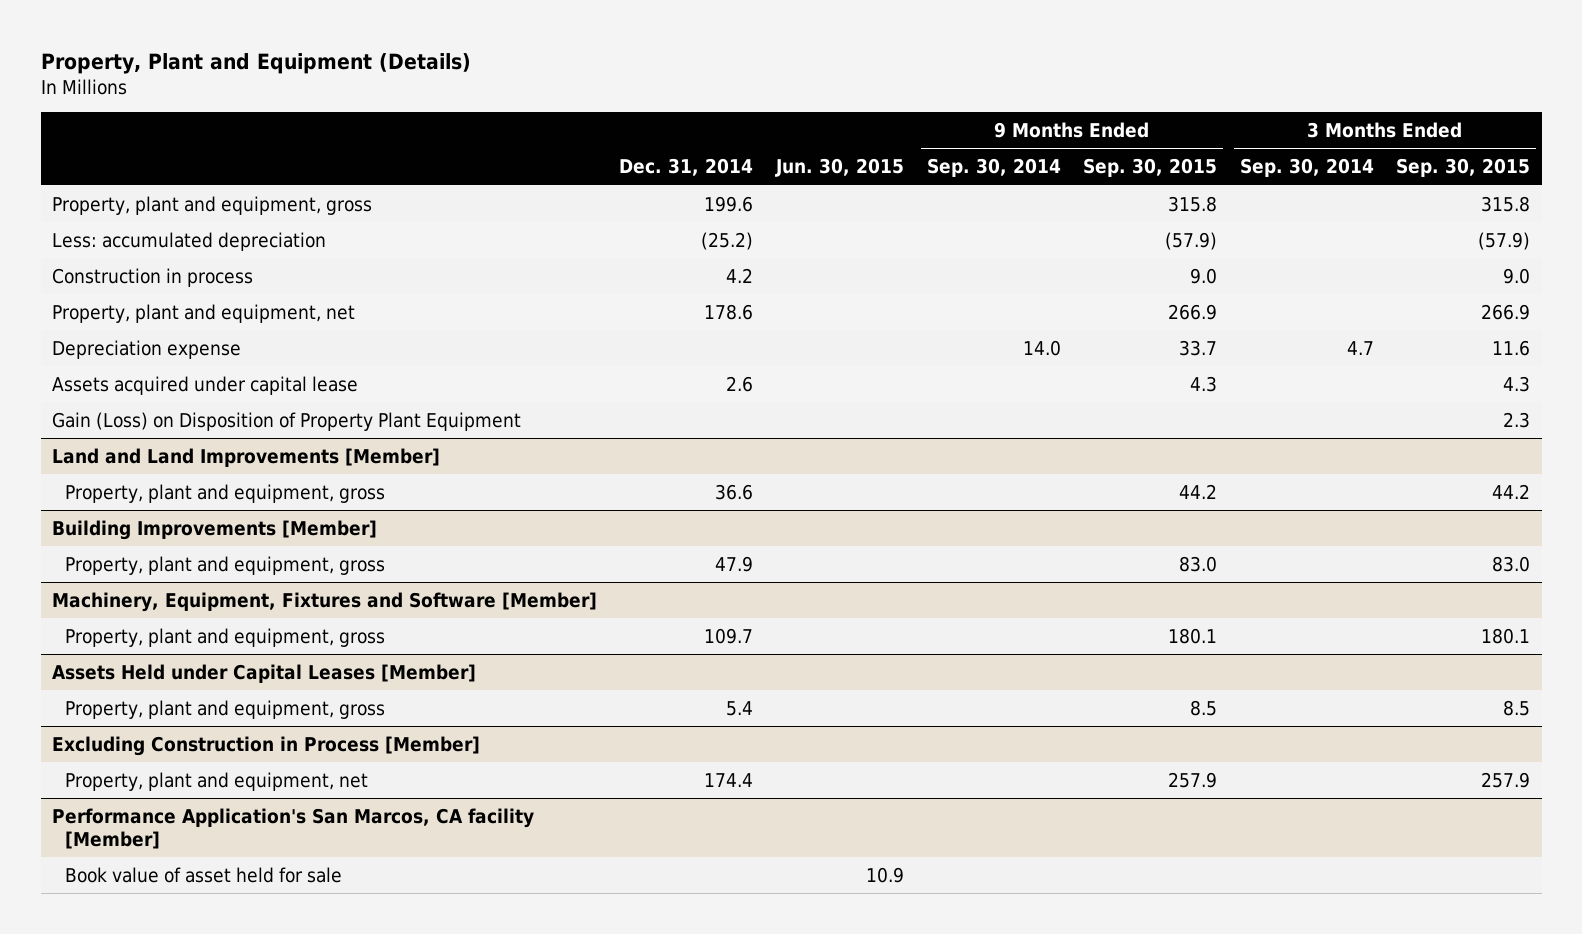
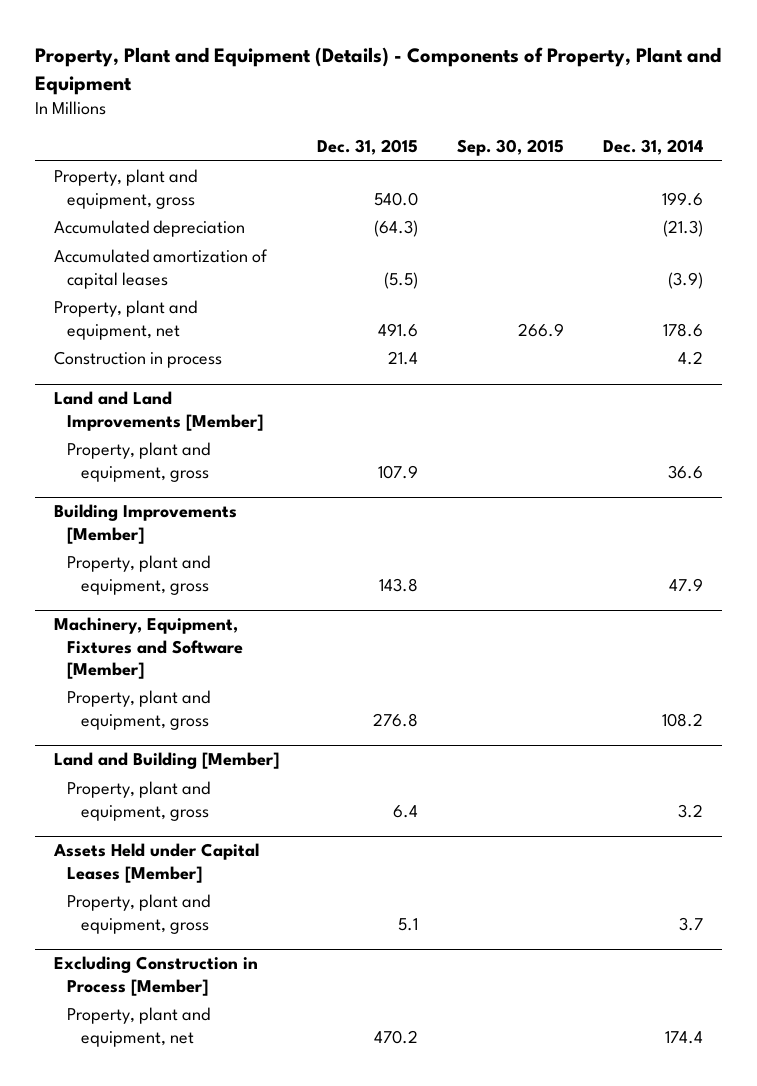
- Property, Plant and Equipment (Details)
+ Property, Plant and Equipment (Details) - Components of Property, Plant and Equipment
- | Dec. 31, 2014 | Jun. 30, 2015 | 9 Months Ended Sep. 30, 2014 | 9 Months Ended Sep. 30, 2015 | 3 Months Ended Sep. 30, 2014 | 3 Months Ended Sep. 30, 2015
+ | Dec. 31, 2015 | Sep. 30, 2015 | Dec. 31, 2014
- Less: accumulated depreciation | (25.2) | | | (57.9) | | (57.9)
+ Accumulated depreciation | (64.3) | | (21.3)
+ Accumulated amortization of capital leases | (5.5) | | (3.9)
- Depreciation expense | | | 14.0 | 33.7 | 4.7 | 11.6
- Assets acquired under capital lease | 2.6 | | | 4.3 | | 4.3
- Gain (Loss) on Disposition of Property Plant Equipment | | | | | | 2.3
moved down: Construction in process | 21.4 | | 4.2
@ Machinery, Equipment, Fixtures and Software [Member]
- Property, plant and equipment, gross | 109.7 | | | 180.1 | | 180.1
+ Property, plant and equipment, gross | 276.8 | | 108.2
+ Land and Building [Member]
+ Property, plant and equipment, gross | 6.4 | | 3.2
@ Assets Held under Capital Leases [Member]
- Property, plant and equipment, gross | 5.4 | | | 8.5 | | 8.5
+ Property, plant and equipment, gross | 5.1 | | 3.7
- Performance Application's San Marcos, CA facility [Member]
- Book value of asset held for sale | | 10.9 | | | |

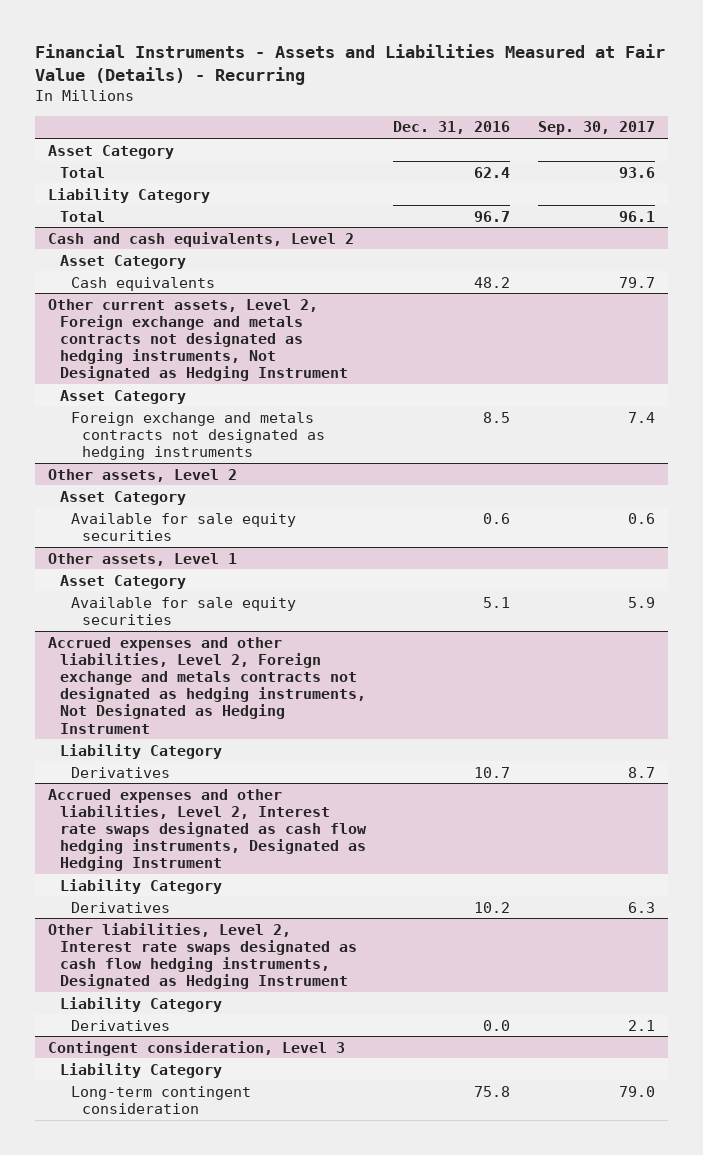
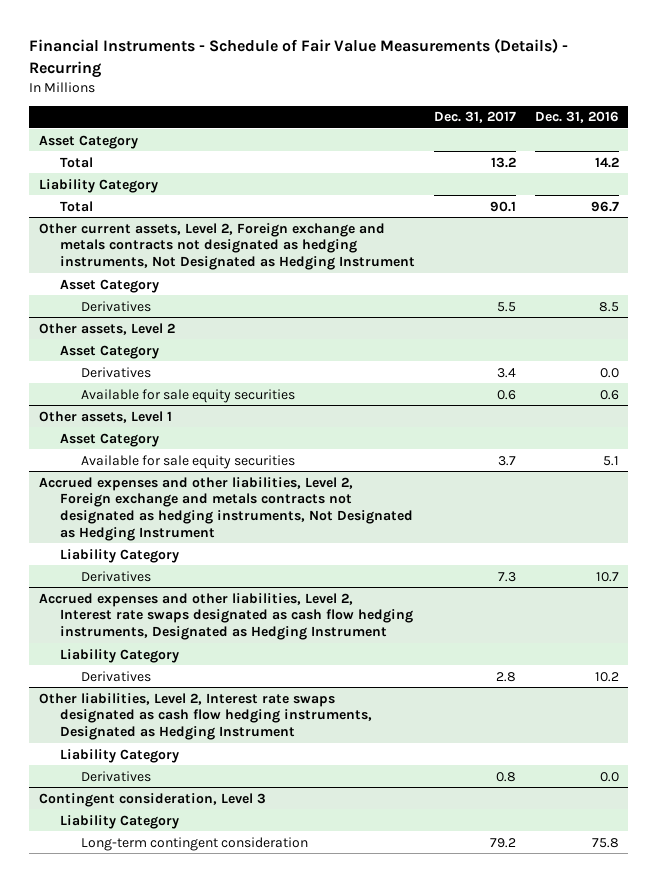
- Financial Instruments - Assets and Liabilities Measured at Fair Value (Details) - Recurring
+ Financial Instruments - Schedule of Fair Value Measurements (Details) - Recurring
- | Dec. 31, 2016 | Sep. 30, 2017
+ | Dec. 31, 2017 | Dec. 31, 2016
- Total | 62.4 | 93.6
+ Total | 13.2 | 14.2
- Cash and cash equivalents, Level 2
- Asset Category
- Cash equivalents | 48.2 | 79.7
@ Other current assets, Level 2, Foreign exchange and metals contracts not designated as hedging instruments, Not Designated as Hedging Instrument
- Foreign exchange and metals contracts not designated as hedging instruments | 8.5 | 7.4
+ Derivatives | 5.5 | 8.5
@ Other assets, Level 2
+ Derivatives | 3.4 | 0.0

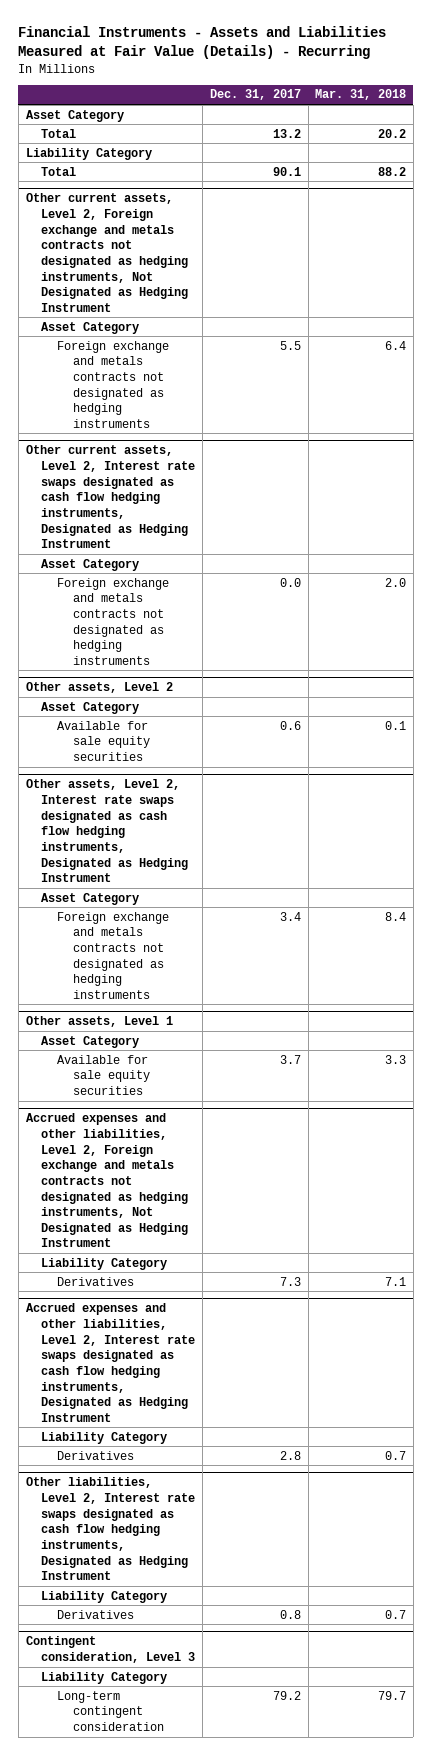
- Financial Instruments - Schedule of Fair Value Measurements (Details) - Recurring
+ Financial Instruments - Assets and Liabilities Measured at Fair Value (Details) - Recurring
- | Dec. 31, 2017 | Dec. 31, 2016
+ | Dec. 31, 2017 | Mar. 31, 2018
@ Other current assets, Level 2, Foreign exchange and metals contracts not designated as hedging instruments, Not Designated as Hedging Instrument
- Derivatives | 5.5 | 8.5
+ Foreign exchange and metals contracts not designated as hedging instruments | 5.5 | 6.4
+ Other current assets, Level 2, Interest rate swaps designated as cash flow hedging instruments, Designated as Hedging Instrument
+ Asset Category
+ Foreign exchange and metals contracts not designated as hedging instruments | 0.0 | 2.0
@ Other assets, Level 2
- Derivatives | 3.4 | 0.0
+ Other assets, Level 2, Interest rate swaps designated as cash flow hedging instruments, Designated as Hedging Instrument
+ Asset Category
+ Foreign exchange and metals contracts not designated as hedging instruments | 3.4 | 8.4

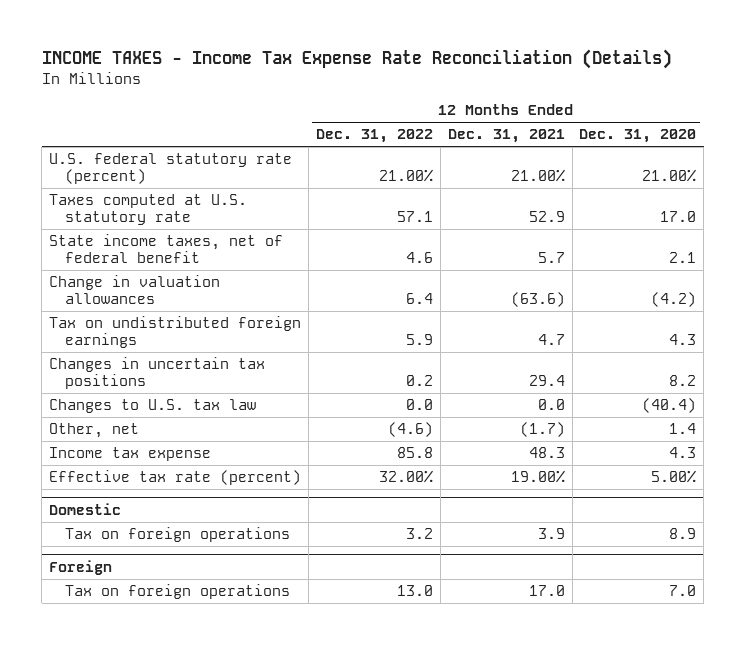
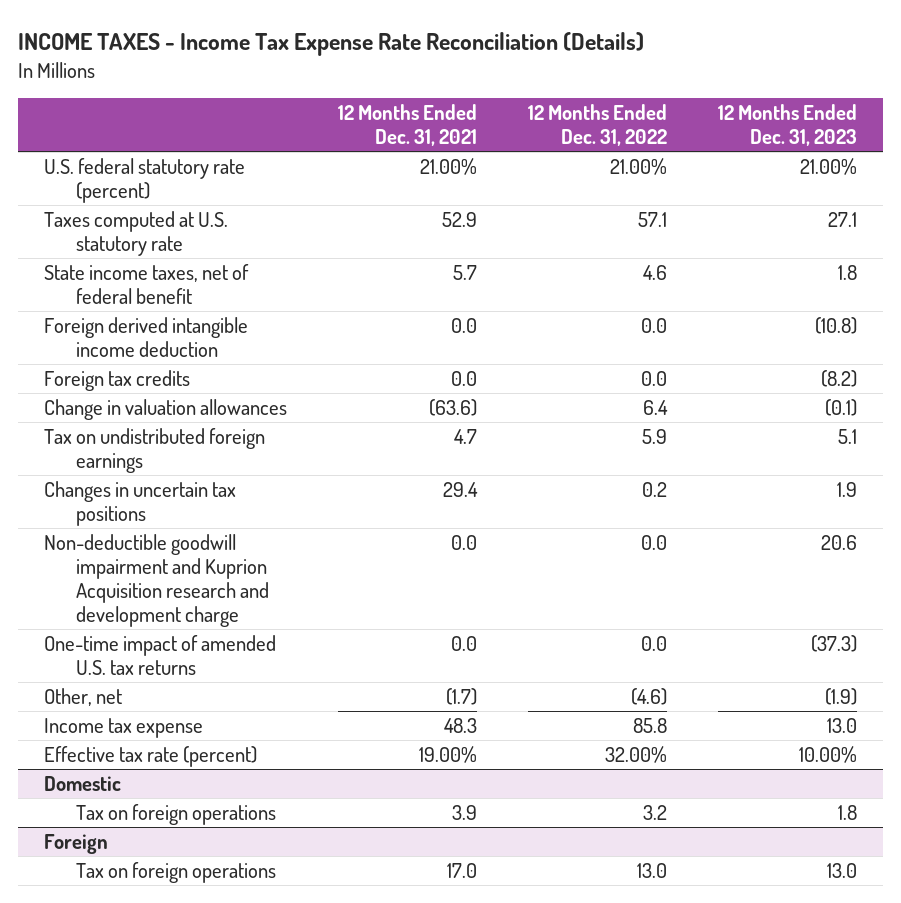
- | 12 Months Ended Dec. 31, 2022 | 12 Months Ended Dec. 31, 2021 | 12 Months Ended Dec. 31, 2020
+ | 12 Months Ended Dec. 31, 2021 | 12 Months Ended Dec. 31, 2022 | 12 Months Ended Dec. 31, 2023
+ Foreign derived intangible income deduction | 0.0 | 0.0 | (10.8)
+ Foreign tax credits | 0.0 | 0.0 | (8.2)
- Changes to U.S. tax law | 0.0 | 0.0 | (40.4)
+ Non-deductible goodwill impairment and Kuprion Acquisition research and development charge | 0.0 | 0.0 | 20.6
+ One-time impact of amended U.S. tax returns | 0.0 | 0.0 | (37.3)

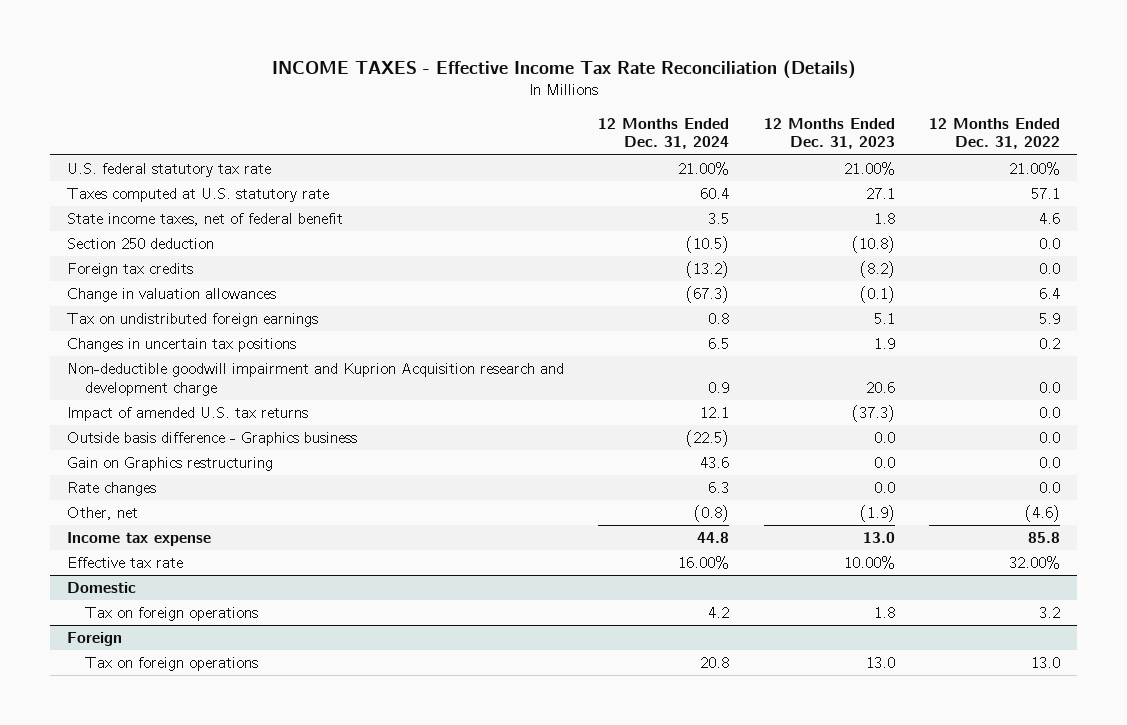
- INCOME TAXES - Income Tax Expense Rate Reconciliation (Details)
+ INCOME TAXES - Effective Income Tax Rate Reconciliation (Details)
- | 12 Months Ended Dec. 31, 2021 | 12 Months Ended Dec. 31, 2022 | 12 Months Ended Dec. 31, 2023
+ | 12 Months Ended Dec. 31, 2024 | 12 Months Ended Dec. 31, 2023 | 12 Months Ended Dec. 31, 2022
- U.S. federal statutory rate (percent) | 21.00% | 21.00% | 21.00%
+ U.S. federal statutory tax rate | 21.00% | 21.00% | 21.00%
- Foreign derived intangible income deduction | 0.0 | 0.0 | (10.8)
+ Section 250 deduction | (10.5) | (10.8) | 0.0
- One-time impact of amended U.S. tax returns | 0.0 | 0.0 | (37.3)
+ Impact of amended U.S. tax returns | 12.1 | (37.3) | 0.0
+ Outside basis difference - Graphics business | (22.5) | 0.0 | 0.0
+ Gain on Graphics restructuring | 43.6 | 0.0 | 0.0
+ Rate changes | 6.3 | 0.0 | 0.0
- Effective tax rate (percent) | 19.00% | 32.00% | 10.00%
+ Effective tax rate | 16.00% | 10.00% | 32.00%

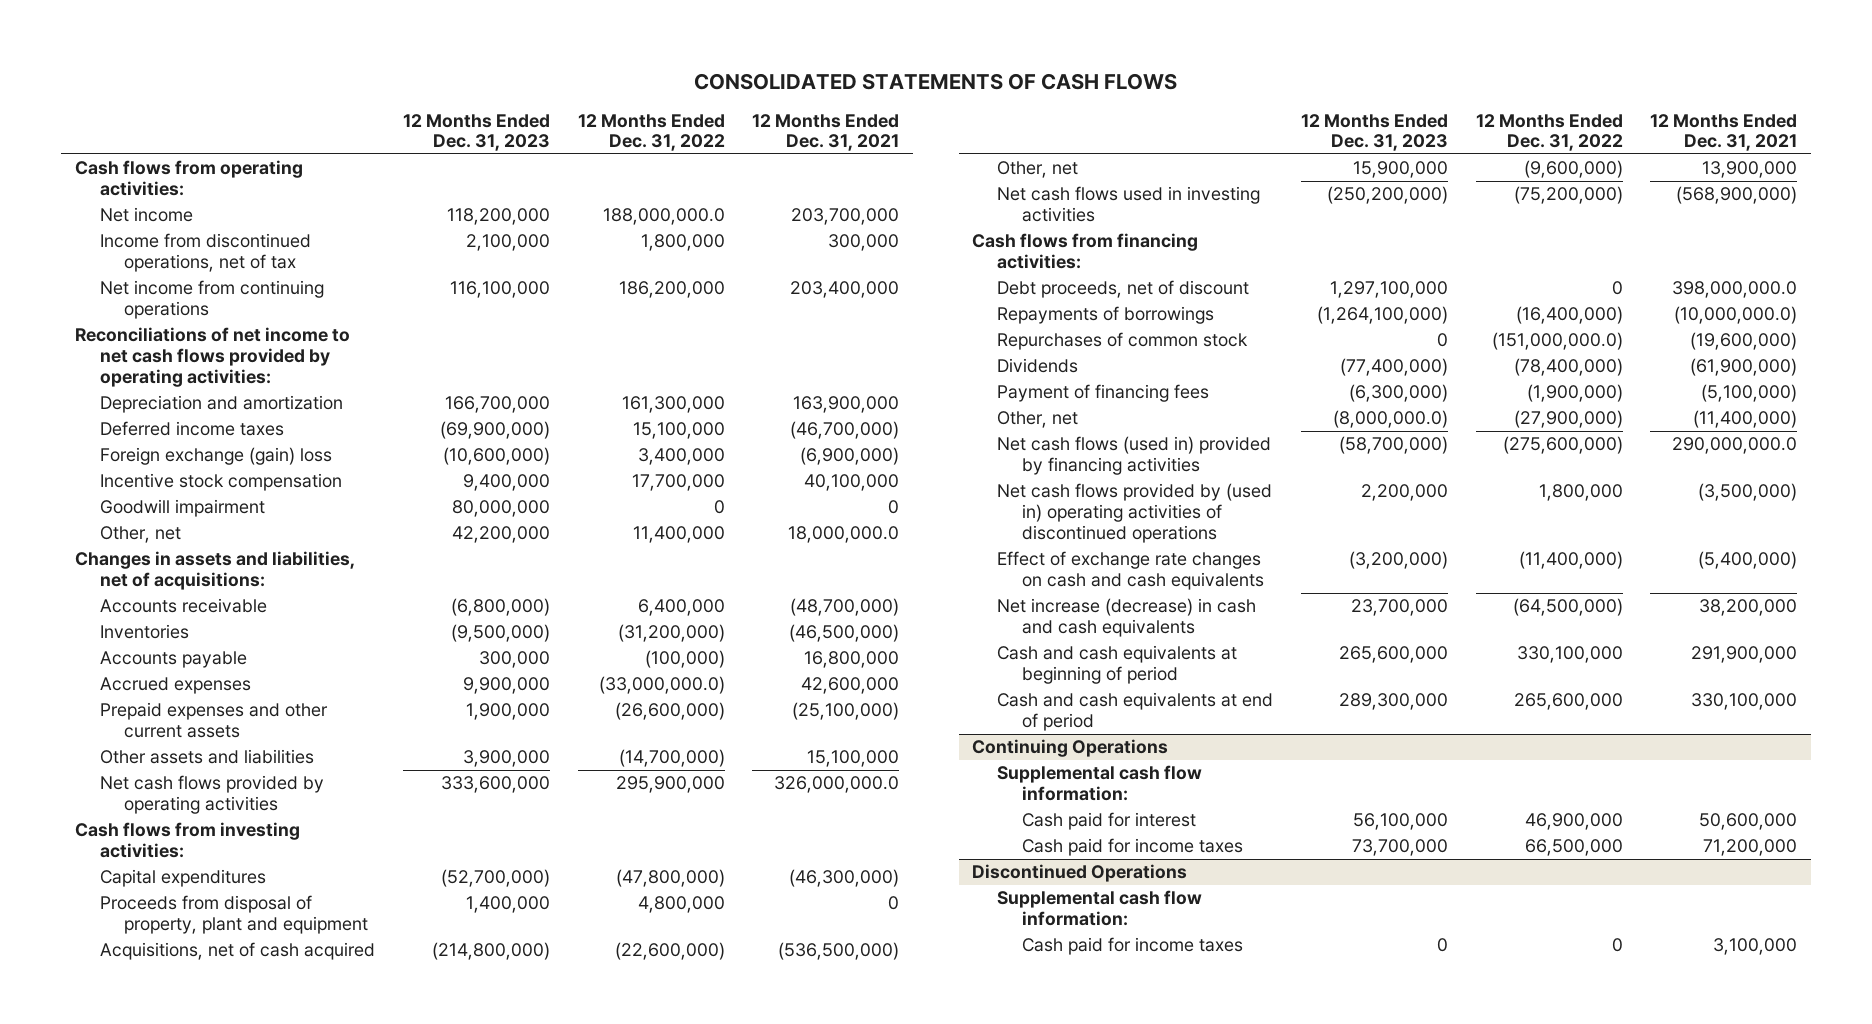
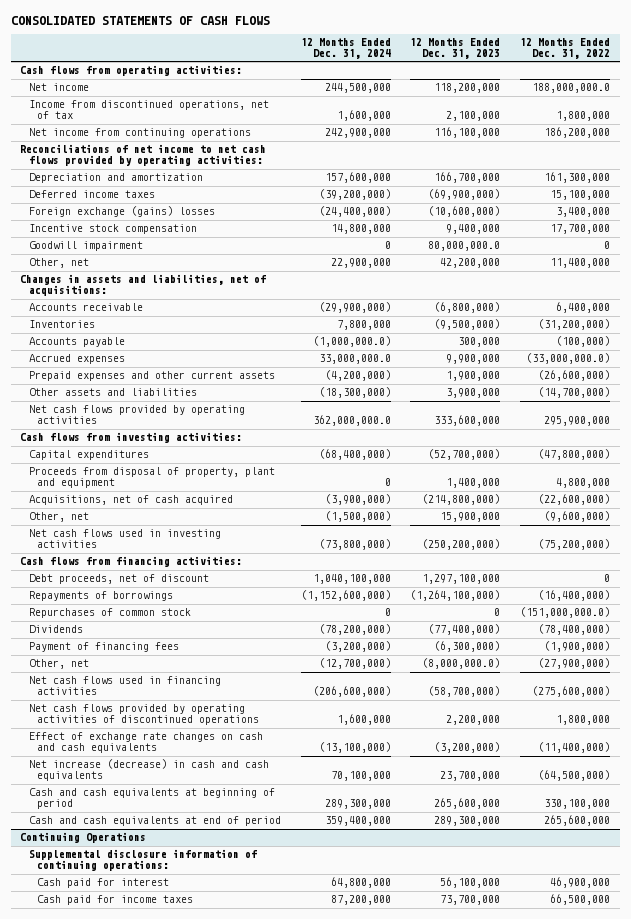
- | 12 Months Ended Dec. 31, 2023 | 12 Months Ended Dec. 31, 2022 | 12 Months Ended Dec. 31, 2021
+ | 12 Months Ended Dec. 31, 2024 | 12 Months Ended Dec. 31, 2023 | 12 Months Ended Dec. 31, 2022
- Foreign exchange (gain) loss | (10,600,000) | 3,400,000 | (6,900,000)
+ Foreign exchange (gains) losses | (24,400,000) | (10,600,000) | 3,400,000
- Goodwill impairment | 80,000,000 | 0 | 0
+ Goodwill impairment | 0 | 80,000,000.0 | 0
- Net cash flows (used in) provided by financing activities | (58,700,000) | (275,600,000) | 290,000,000.0
- Net cash flows provided by (used in) operating activities of discontinued operations | 2,200,000 | 1,800,000 | (3,500,000)
+ Net cash flows used in financing activities | (206,600,000) | (58,700,000) | (275,600,000)
+ Net cash flows provided by operating activities of discontinued operations | 1,600,000 | 2,200,000 | 1,800,000
@ Continuing Operations
- Supplemental cash flow information:
+ Supplemental disclosure information of continuing operations:
- Discontinued Operations
- Supplemental cash flow information:
- Cash paid for income taxes | 0 | 0 | 3,100,000

